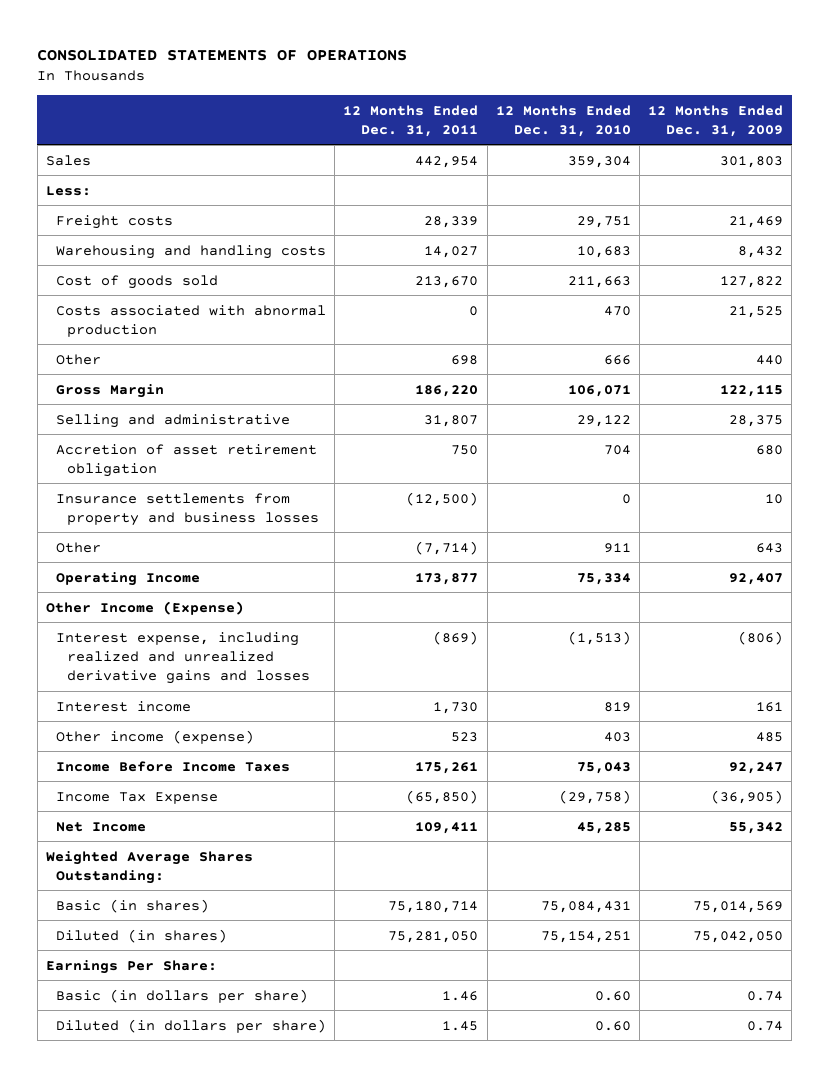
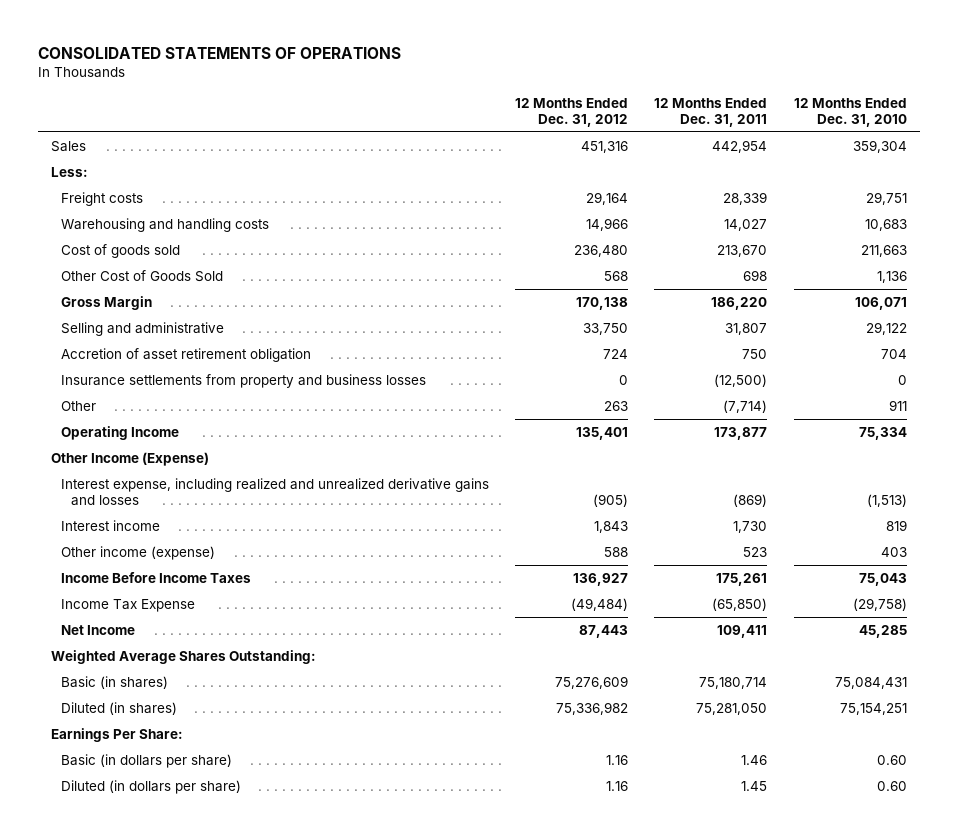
- | 12 Months Ended Dec. 31, 2011 | 12 Months Ended Dec. 31, 2010 | 12 Months Ended Dec. 31, 2009
+ | 12 Months Ended Dec. 31, 2012 | 12 Months Ended Dec. 31, 2011 | 12 Months Ended Dec. 31, 2010
- Costs associated with abnormal production | 0 | 470 | 21,525
- Other | 698 | 666 | 440
+ Other Cost of Goods Sold | 568 | 698 | 1,136

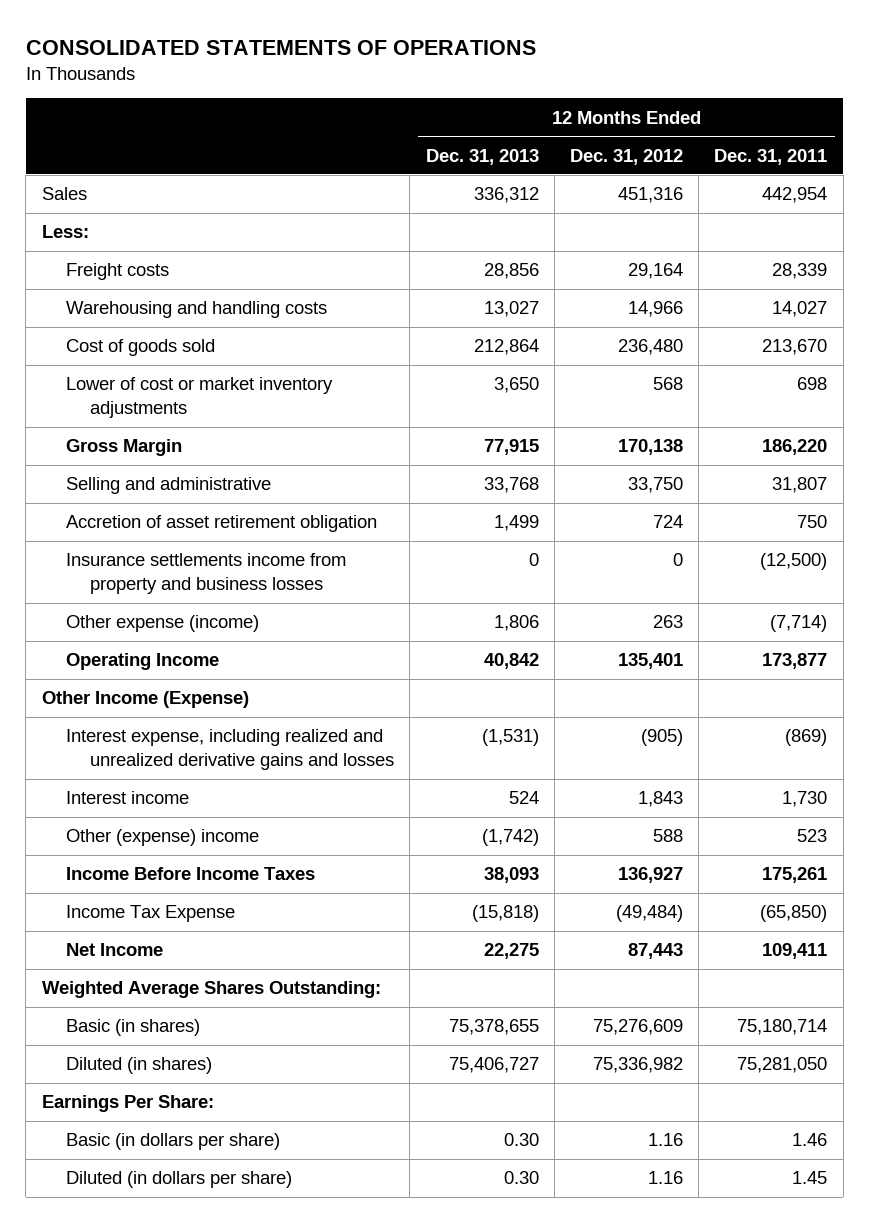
- | 12 Months Ended Dec. 31, 2012 | 12 Months Ended Dec. 31, 2011 | 12 Months Ended Dec. 31, 2010
+ | 12 Months Ended Dec. 31, 2013 | 12 Months Ended Dec. 31, 2012 | 12 Months Ended Dec. 31, 2011
- Other Cost of Goods Sold | 568 | 698 | 1,136
+ Lower of cost or market inventory adjustments | 3,650 | 568 | 698
- Insurance settlements from property and business losses | 0 | (12,500) | 0
- Other | 263 | (7,714) | 911
+ Insurance settlements income from property and business losses | 0 | 0 | (12,500)
+ Other expense (income) | 1,806 | 263 | (7,714)
- Other income (expense) | 588 | 523 | 403
+ Other (expense) income | (1,742) | 588 | 523

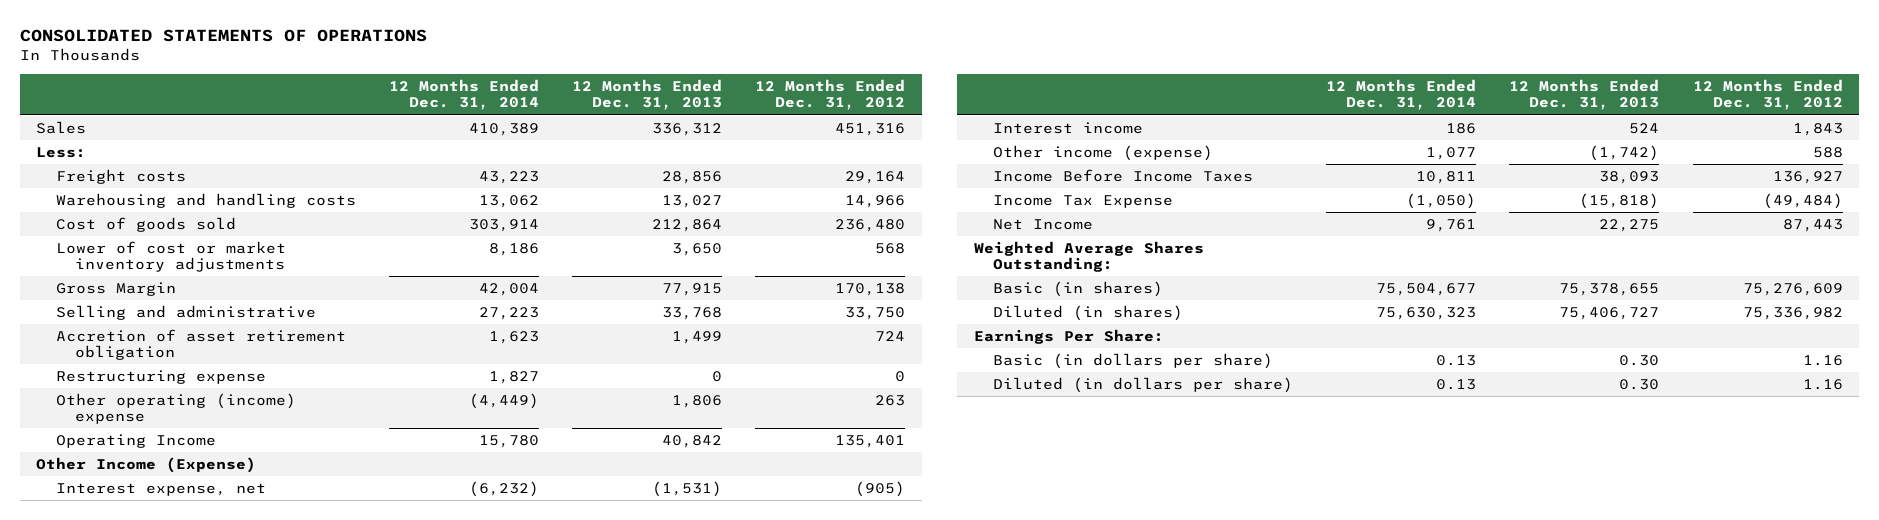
- | 12 Months Ended Dec. 31, 2013 | 12 Months Ended Dec. 31, 2012 | 12 Months Ended Dec. 31, 2011
+ | 12 Months Ended Dec. 31, 2014 | 12 Months Ended Dec. 31, 2013 | 12 Months Ended Dec. 31, 2012
- Insurance settlements income from property and business losses | 0 | 0 | (12,500)
- Other expense (income) | 1,806 | 263 | (7,714)
+ Restructuring expense | 1,827 | 0 | 0
+ Other operating (income) expense | (4,449) | 1,806 | 263
- Interest expense, including realized and unrealized derivative gains and losses | (1,531) | (905) | (869)
+ Interest expense, net | (6,232) | (1,531) | (905)
- Other (expense) income | (1,742) | 588 | 523
+ Other income (expense) | 1,077 | (1,742) | 588

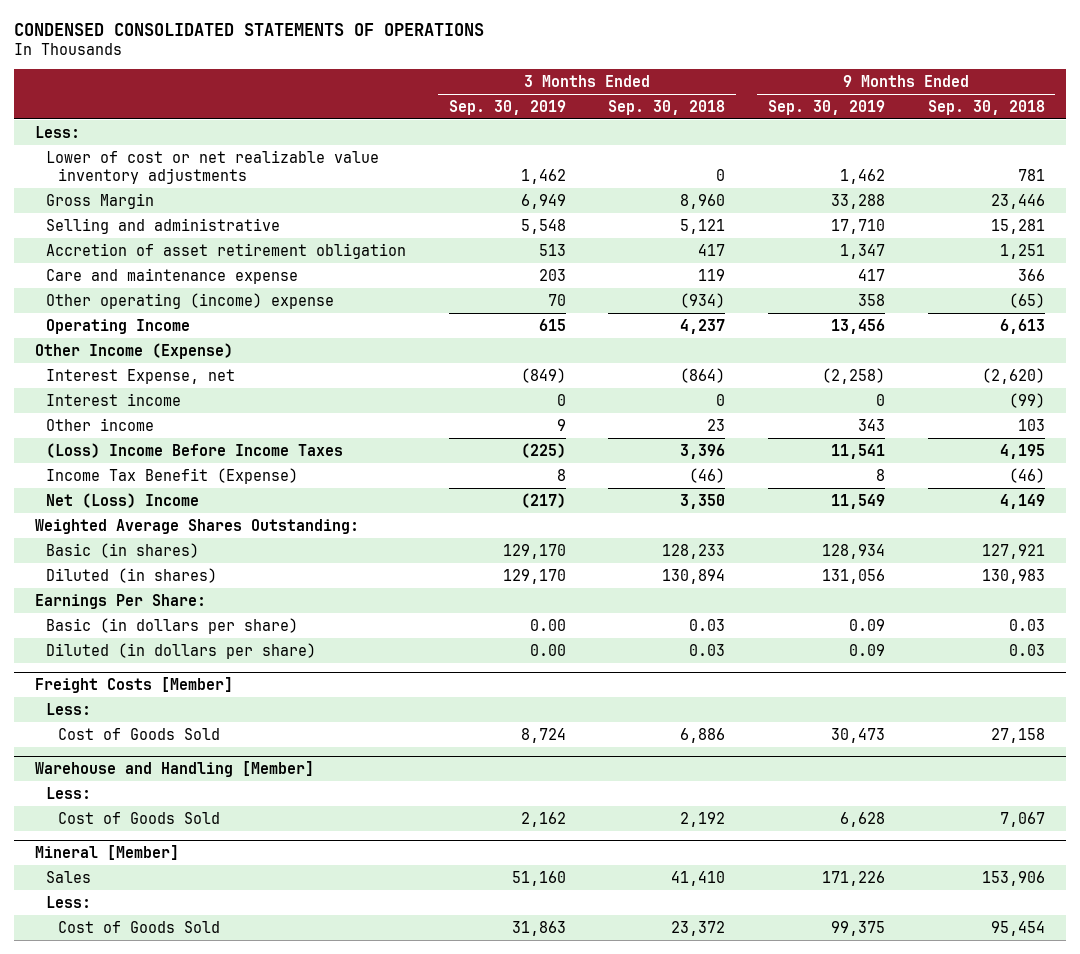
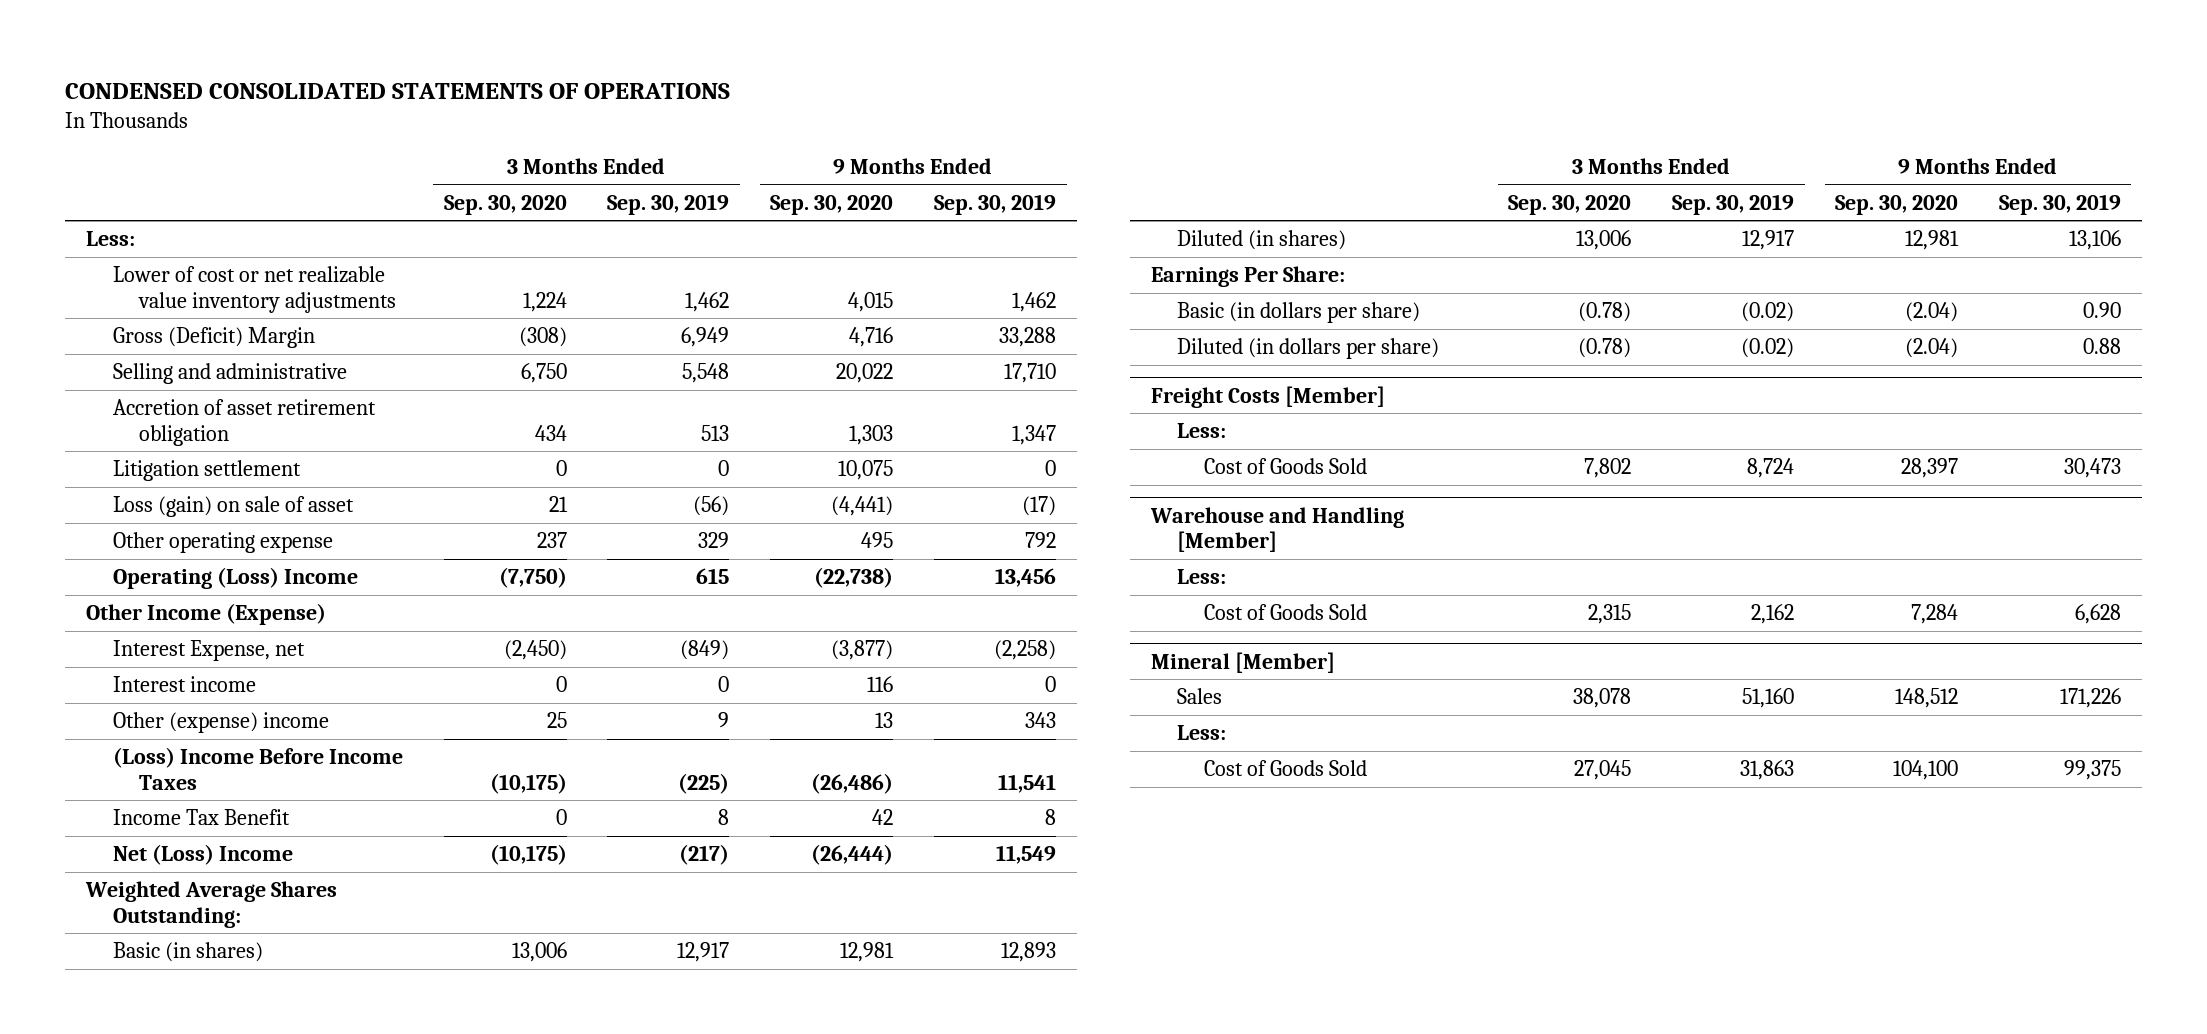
- | 3 Months Ended Sep. 30, 2019 | 3 Months Ended Sep. 30, 2018 | 9 Months Ended Sep. 30, 2019 | 9 Months Ended Sep. 30, 2018
+ | 3 Months Ended Sep. 30, 2020 | 3 Months Ended Sep. 30, 2019 | 9 Months Ended Sep. 30, 2020 | 9 Months Ended Sep. 30, 2019
- Gross Margin | 6,949 | 8,960 | 33,288 | 23,446
+ Gross (Deficit) Margin | (308) | 6,949 | 4,716 | 33,288
- Care and maintenance expense | 203 | 119 | 417 | 366
- Other operating (income) expense | 70 | (934) | 358 | (65)
- Operating Income | 615 | 4,237 | 13,456 | 6,613
+ Litigation settlement | 0 | 0 | 10,075 | 0
+ Loss (gain) on sale of asset | 21 | (56) | (4,441) | (17)
+ Other operating expense | 237 | 329 | 495 | 792
+ Operating (Loss) Income | (7,750) | 615 | (22,738) | 13,456
- Other income | 9 | 23 | 343 | 103
+ Other (expense) income | 25 | 9 | 13 | 343
- Income Tax Benefit (Expense) | 8 | (46) | 8 | (46)
+ Income Tax Benefit | 0 | 8 | 42 | 8
- Basic (in shares) | 129,170 | 128,233 | 128,934 | 127,921
- Diluted (in shares) | 129,170 | 130,894 | 131,056 | 130,983
+ Basic (in shares) | 13,006 | 12,917 | 12,981 | 12,893
+ Diluted (in shares) | 13,006 | 12,917 | 12,981 | 13,106
- Basic (in dollars per share) | 0.00 | 0.03 | 0.09 | 0.03
- Diluted (in dollars per share) | 0.00 | 0.03 | 0.09 | 0.03
+ Basic (in dollars per share) | (0.78) | (0.02) | (2.04) | 0.90
+ Diluted (in dollars per share) | (0.78) | (0.02) | (2.04) | 0.88

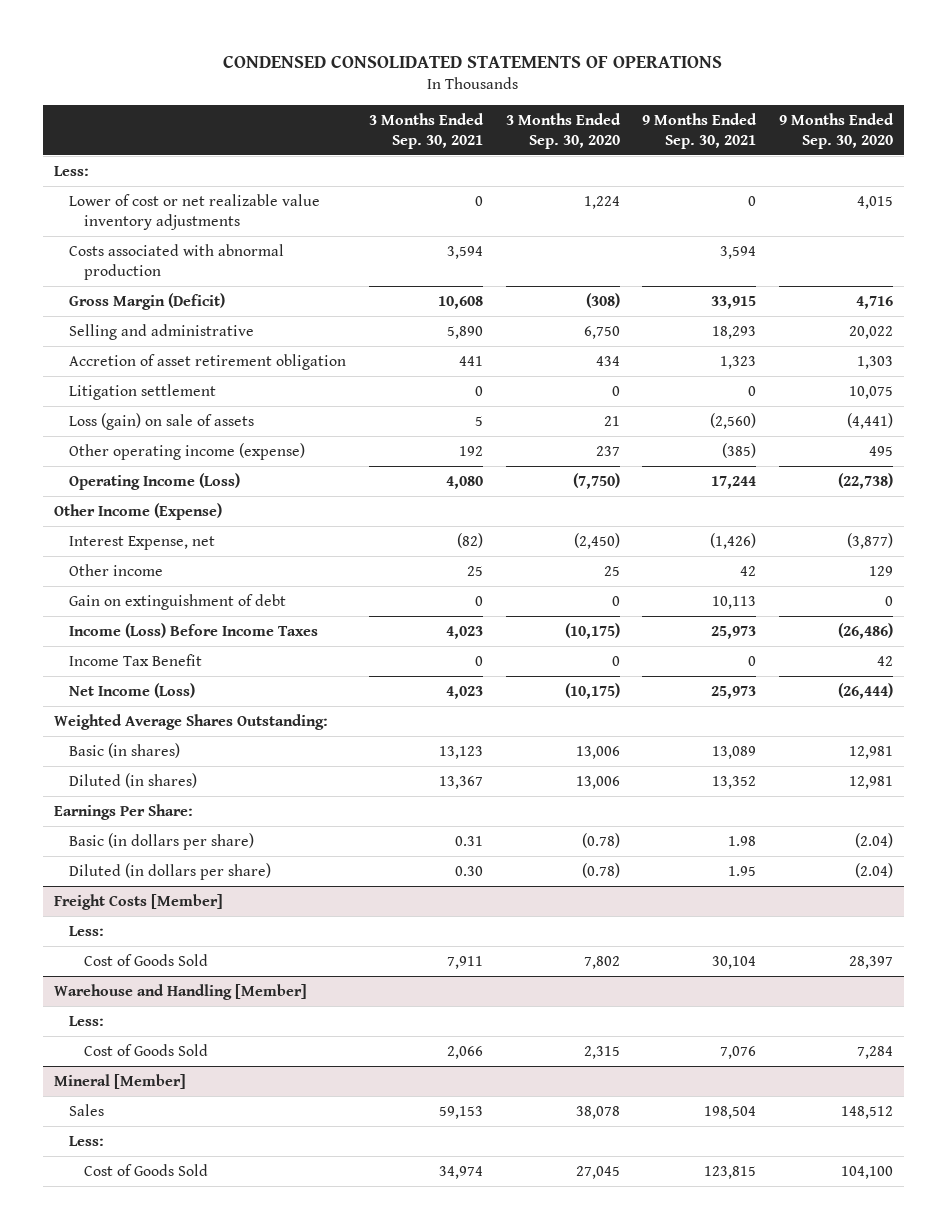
- | 3 Months Ended Sep. 30, 2020 | 3 Months Ended Sep. 30, 2019 | 9 Months Ended Sep. 30, 2020 | 9 Months Ended Sep. 30, 2019
+ | 3 Months Ended Sep. 30, 2021 | 3 Months Ended Sep. 30, 2020 | 9 Months Ended Sep. 30, 2021 | 9 Months Ended Sep. 30, 2020
- Gross (Deficit) Margin | (308) | 6,949 | 4,716 | 33,288
+ Costs associated with abnormal production | 3,594 | | 3,594 |
+ Gross Margin (Deficit) | 10,608 | (308) | 33,915 | 4,716
- Loss (gain) on sale of asset | 21 | (56) | (4,441) | (17)
- Other operating expense | 237 | 329 | 495 | 792
- Operating (Loss) Income | (7,750) | 615 | (22,738) | 13,456
+ Loss (gain) on sale of assets | 5 | 21 | (2,560) | (4,441)
+ Other operating income (expense) | 192 | 237 | (385) | 495
+ Operating Income (Loss) | 4,080 | (7,750) | 17,244 | (22,738)
- Interest income | 0 | 0 | 116 | 0
- Other (expense) income | 25 | 9 | 13 | 343
- (Loss) Income Before Income Taxes | (10,175) | (225) | (26,486) | 11,541
+ Other income | 25 | 25 | 42 | 129
+ Gain on extinguishment of debt | 0 | 0 | 10,113 | 0
+ Income (Loss) Before Income Taxes | 4,023 | (10,175) | 25,973 | (26,486)
- Net (Loss) Income | (10,175) | (217) | (26,444) | 11,549
+ Net Income (Loss) | 4,023 | (10,175) | 25,973 | (26,444)

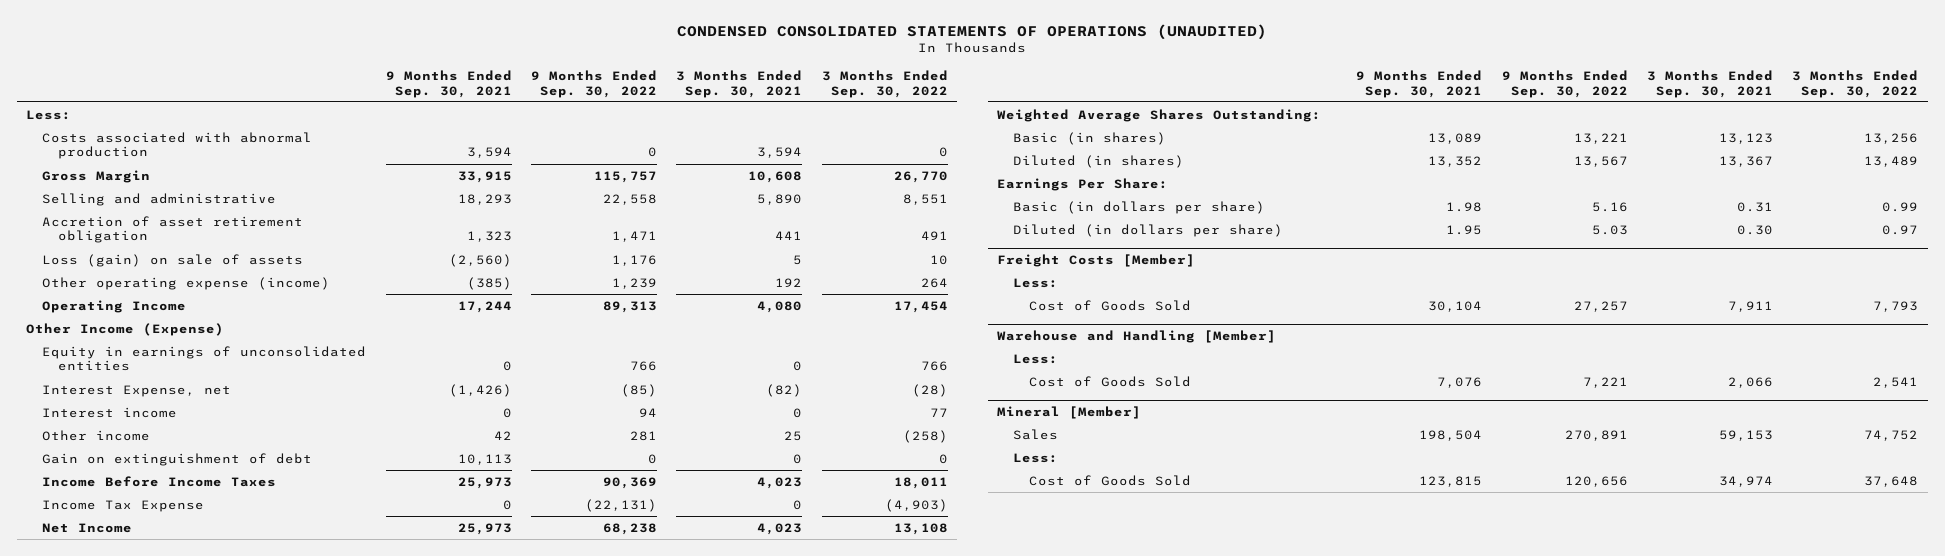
- CONDENSED CONSOLIDATED STATEMENTS OF OPERATIONS
+ CONDENSED CONSOLIDATED STATEMENTS OF OPERATIONS (UNAUDITED)
- | 3 Months Ended Sep. 30, 2021 | 3 Months Ended Sep. 30, 2020 | 9 Months Ended Sep. 30, 2021 | 9 Months Ended Sep. 30, 2020
+ | 9 Months Ended Sep. 30, 2021 | 9 Months Ended Sep. 30, 2022 | 3 Months Ended Sep. 30, 2021 | 3 Months Ended Sep. 30, 2022
- Lower of cost or net realizable value inventory adjustments | 0 | 1,224 | 0 | 4,015
- Gross Margin (Deficit) | 10,608 | (308) | 33,915 | 4,716
+ Gross Margin | 33,915 | 115,757 | 10,608 | 26,770
- Litigation settlement | 0 | 0 | 0 | 10,075
- Other operating income (expense) | 192 | 237 | (385) | 495
- Operating Income (Loss) | 4,080 | (7,750) | 17,244 | (22,738)
+ Other operating expense (income) | (385) | 1,239 | 192 | 264
+ Operating Income | 17,244 | 89,313 | 4,080 | 17,454
+ Equity in earnings of unconsolidated entities | 0 | 766 | 0 | 766
+ Interest income | 0 | 94 | 0 | 77
- Income (Loss) Before Income Taxes | 4,023 | (10,175) | 25,973 | (26,486)
- Income Tax Benefit | 0 | 0 | 0 | 42
- Net Income (Loss) | 4,023 | (10,175) | 25,973 | (26,444)
+ Income Before Income Taxes | 25,973 | 90,369 | 4,023 | 18,011
+ Income Tax Expense | 0 | (22,131) | 0 | (4,903)
+ Net Income | 25,973 | 68,238 | 4,023 | 13,108

